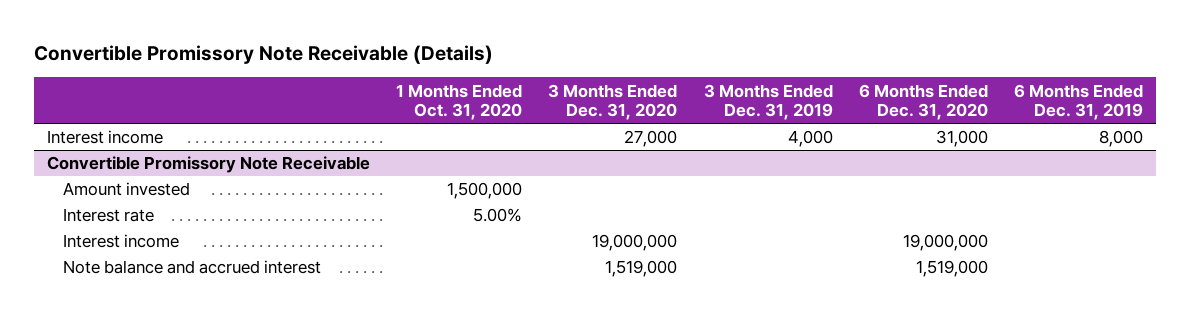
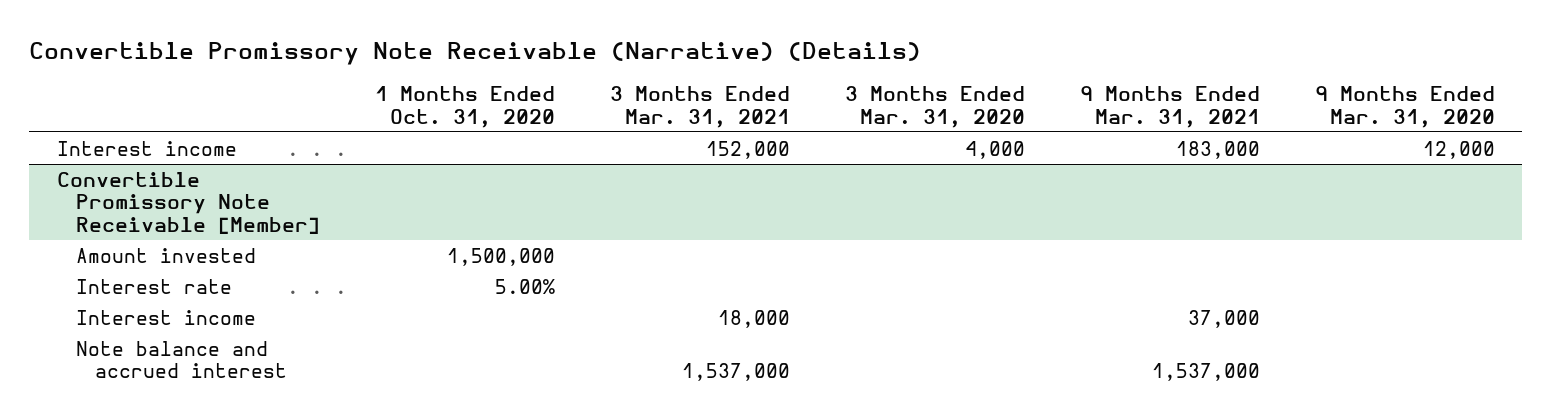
- Convertible Promissory Note Receivable (Details)
+ Convertible Promissory Note Receivable (Narrative) (Details)
- | 1 Months Ended Oct. 31, 2020 | 3 Months Ended Dec. 31, 2020 | 3 Months Ended Dec. 31, 2019 | 6 Months Ended Dec. 31, 2020 | 6 Months Ended Dec. 31, 2019
+ | 1 Months Ended Oct. 31, 2020 | 3 Months Ended Mar. 31, 2021 | 3 Months Ended Mar. 31, 2020 | 9 Months Ended Mar. 31, 2021 | 9 Months Ended Mar. 31, 2020
- Convertible Promissory Note Receivable
+ Convertible Promissory Note Receivable [Member]

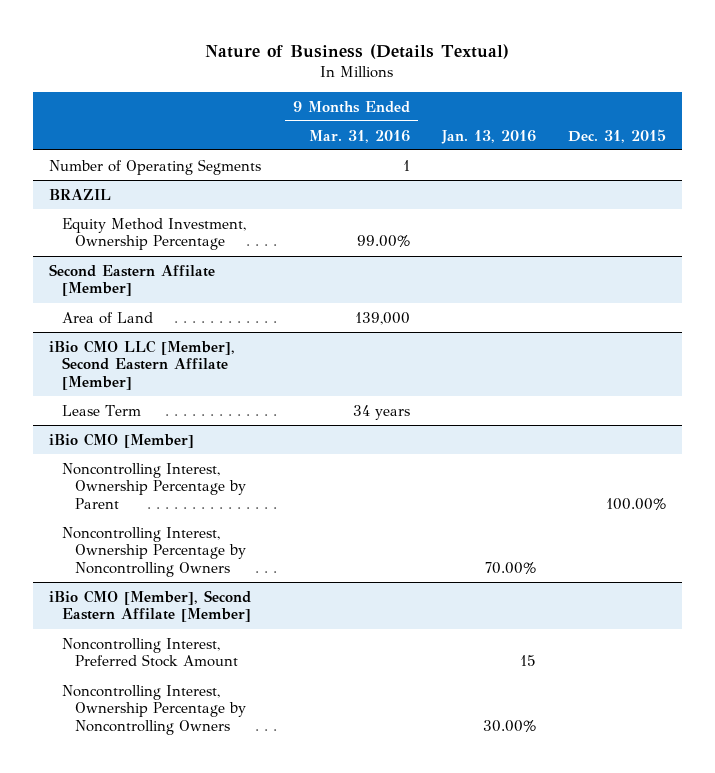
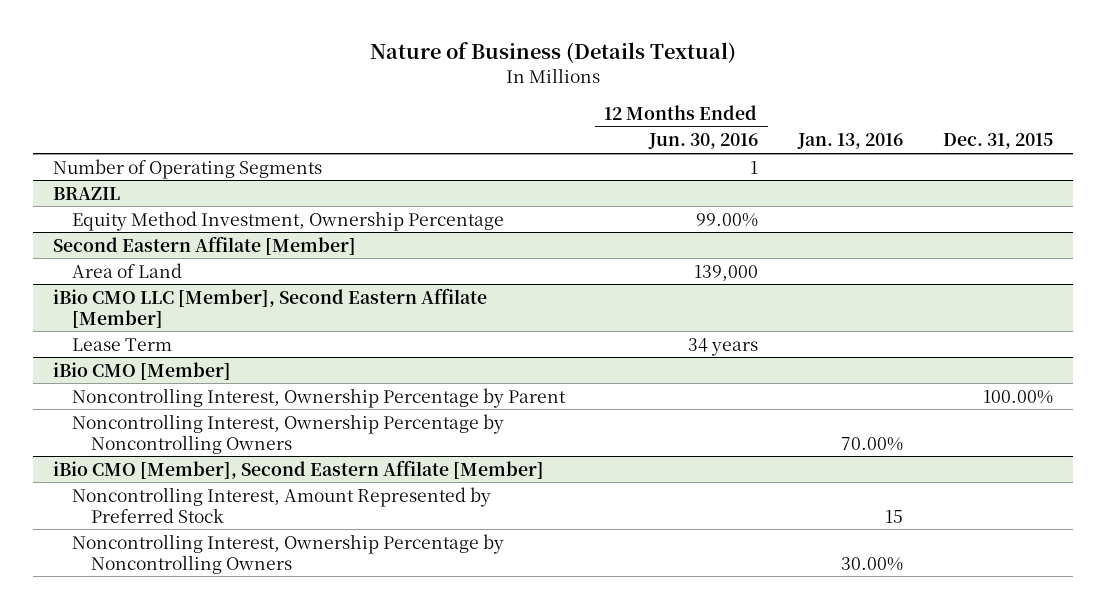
- | 9 Months Ended Mar. 31, 2016 | Jan. 13, 2016 | Dec. 31, 2015
+ | 12 Months Ended Jun. 30, 2016 | Jan. 13, 2016 | Dec. 31, 2015
@ iBio CMO [Member], Second Eastern Affilate [Member]
- Noncontrolling Interest, Preferred Stock Amount | | 15 |
+ Noncontrolling Interest, Amount Represented by Preferred Stock | | 15 |

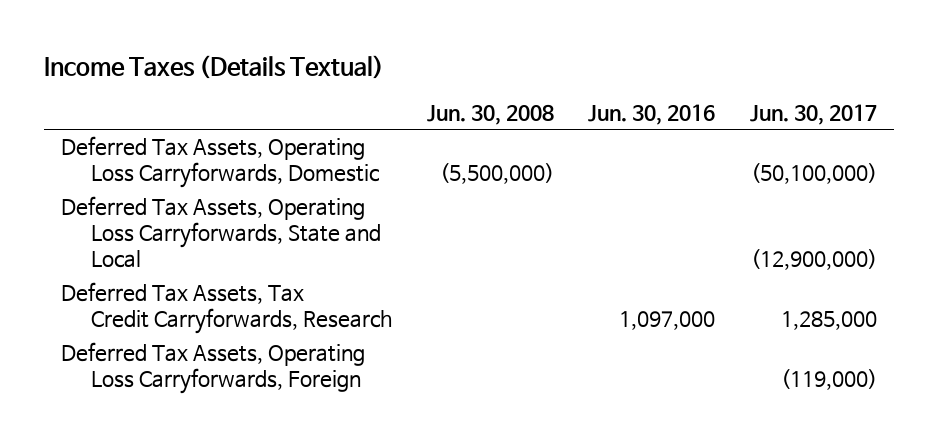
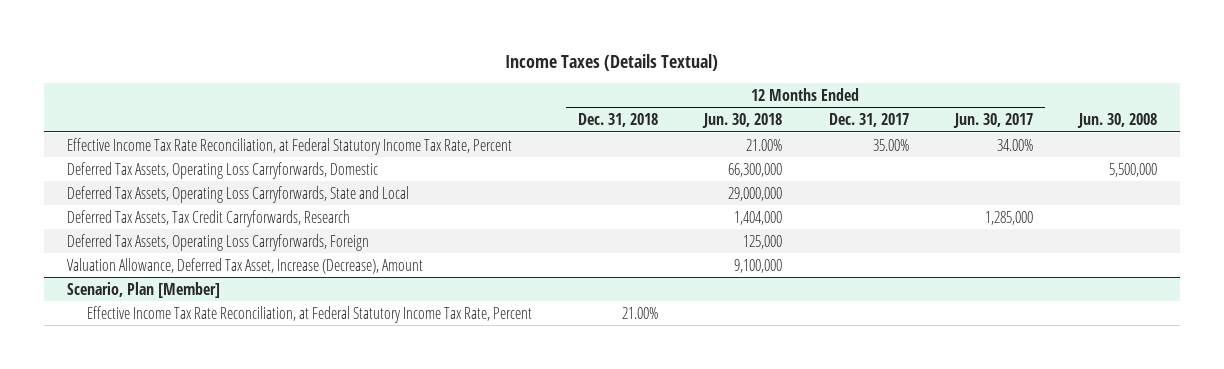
- | Jun. 30, 2008 | Jun. 30, 2016 | Jun. 30, 2017
+ | 12 Months Ended Dec. 31, 2018 | 12 Months Ended Jun. 30, 2018 | 12 Months Ended Dec. 31, 2017 | 12 Months Ended Jun. 30, 2017 | Jun. 30, 2008
- Deferred Tax Assets, Operating Loss Carryforwards, Domestic | (5,500,000) | | (50,100,000)
+ Effective Income Tax Rate Reconciliation, at Federal Statutory Income Tax Rate, Percent | | 21.00% | 35.00% | 34.00% |
+ Deferred Tax Assets, Operating Loss Carryforwards, Domestic | | 66,300,000 | | | 5,500,000
+ Valuation Allowance, Deferred Tax Asset, Increase (Decrease), Amount | | 9,100,000 | | |
+ Scenario, Plan [Member]
+ Effective Income Tax Rate Reconciliation, at Federal Statutory Income Tax Rate, Percent | 21.00% | | | |

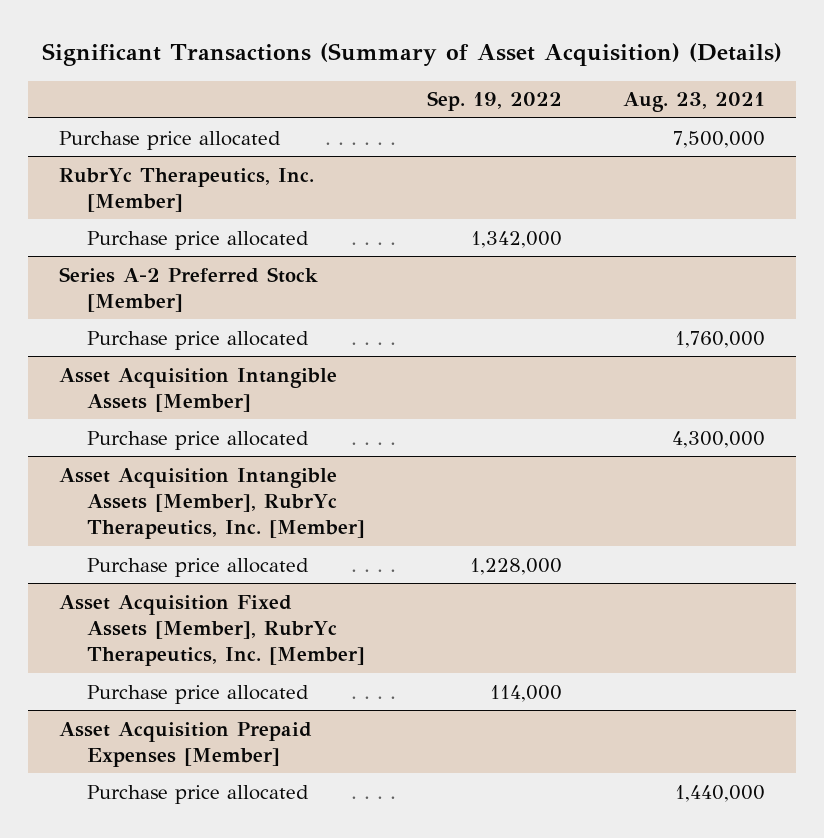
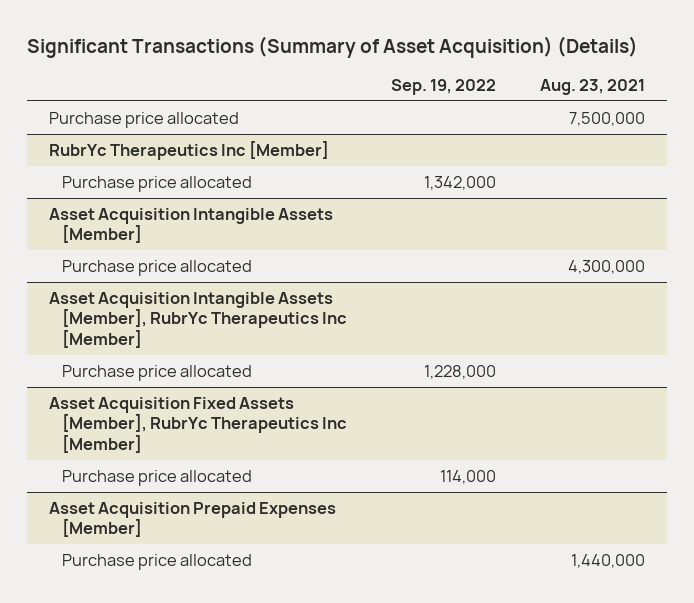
- RubrYc Therapeutics, Inc. [Member]
+ RubrYc Therapeutics Inc [Member]
- Series A-2 Preferred Stock [Member]
- Purchase price allocated | | 1,760,000
- Asset Acquisition Intangible Assets [Member], RubrYc Therapeutics, Inc. [Member]
+ Asset Acquisition Intangible Assets [Member], RubrYc Therapeutics Inc [Member]
- Asset Acquisition Fixed Assets [Member], RubrYc Therapeutics, Inc. [Member]
+ Asset Acquisition Fixed Assets [Member], RubrYc Therapeutics Inc [Member]

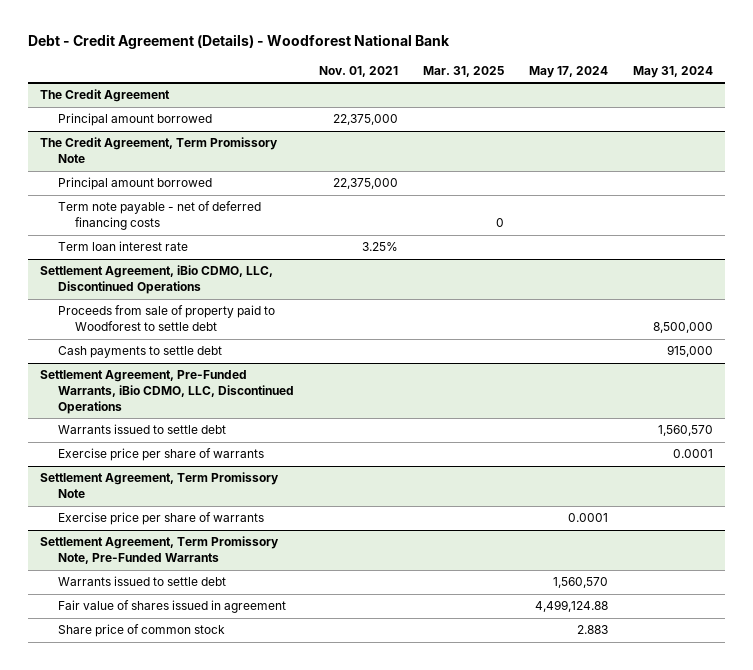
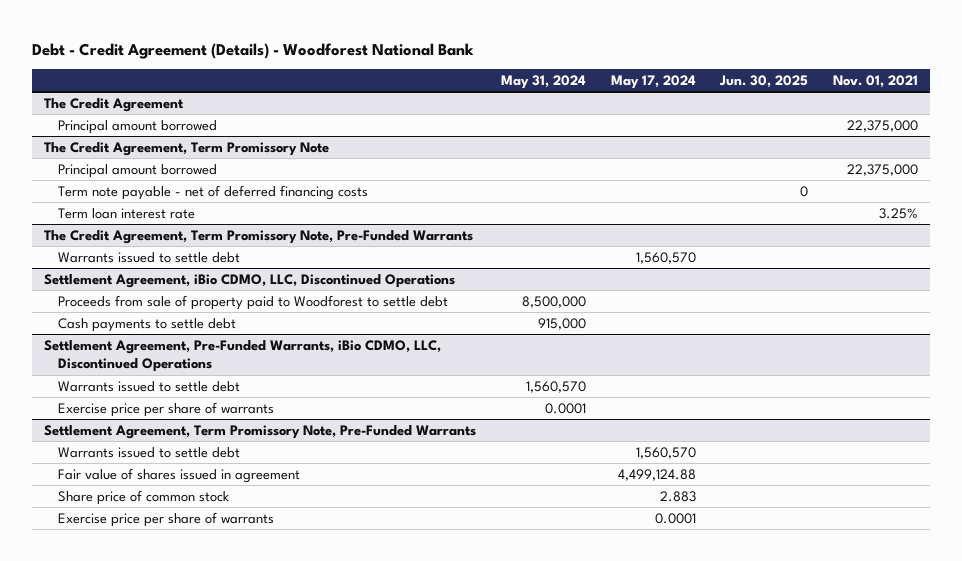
- | Nov. 01, 2021 | Mar. 31, 2025 | May 17, 2024 | May 31, 2024
+ | May 31, 2024 | May 17, 2024 | Jun. 30, 2025 | Nov. 01, 2021
+ The Credit Agreement, Term Promissory Note, Pre-Funded Warrants
+ Warrants issued to settle debt | | 1,560,570 | |
- Settlement Agreement, Term Promissory Note
- Exercise price per share of warrants | | | 0.0001 |
@ Settlement Agreement, Term Promissory Note, Pre-Funded Warrants
+ Exercise price per share of warrants | | 0.0001 | |

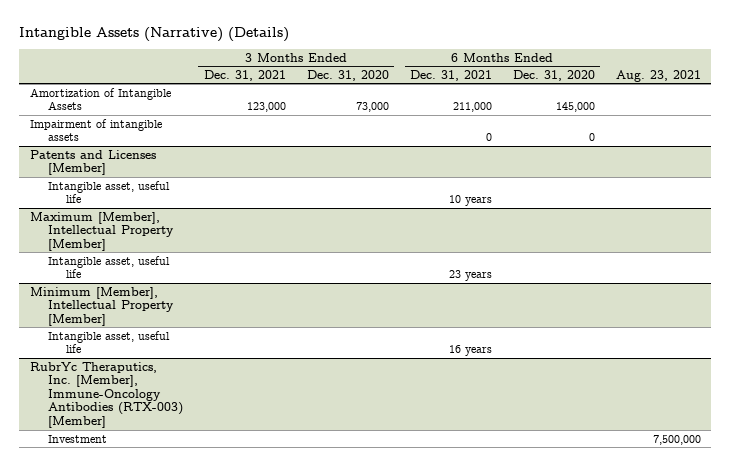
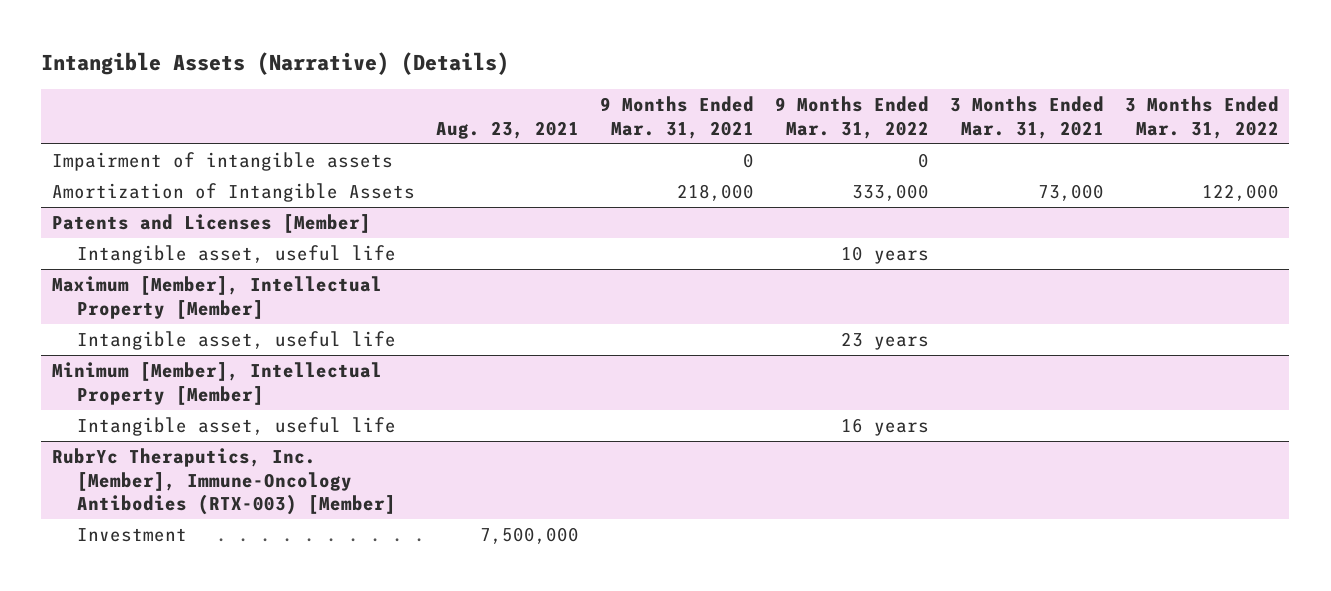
- | 3 Months Ended Dec. 31, 2021 | 3 Months Ended Dec. 31, 2020 | 6 Months Ended Dec. 31, 2021 | 6 Months Ended Dec. 31, 2020 | Aug. 23, 2021
+ | Aug. 23, 2021 | 9 Months Ended Mar. 31, 2021 | 9 Months Ended Mar. 31, 2022 | 3 Months Ended Mar. 31, 2021 | 3 Months Ended Mar. 31, 2022
moved down: Amortization of Intangible Assets | | 218,000 | 333,000 | 73,000 | 122,000

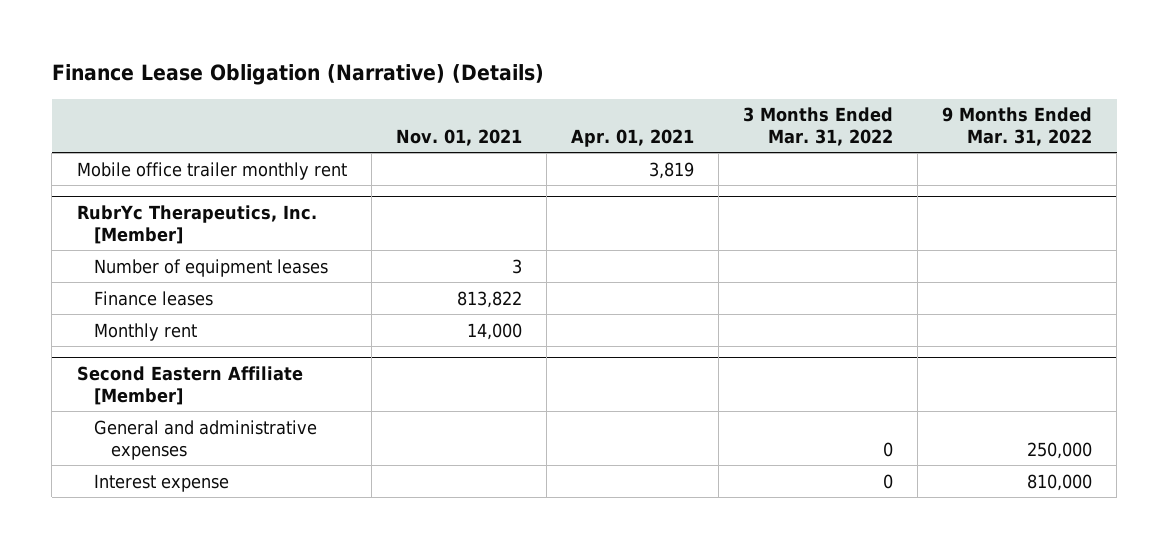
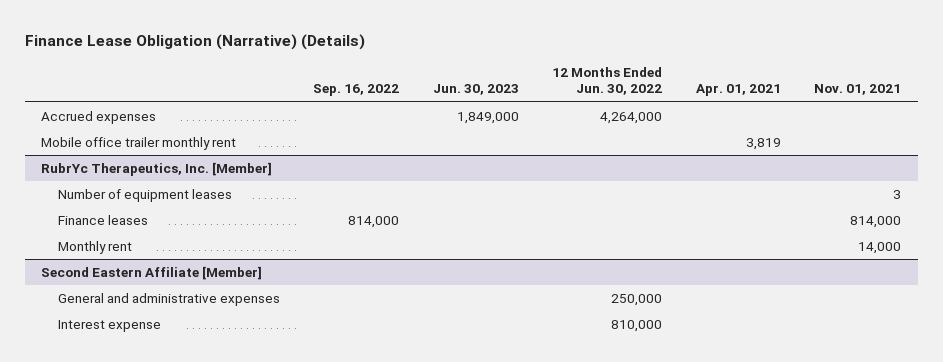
- | Nov. 01, 2021 | Apr. 01, 2021 | 3 Months Ended Mar. 31, 2022 | 9 Months Ended Mar. 31, 2022
+ | Sep. 16, 2022 | Jun. 30, 2023 | 12 Months Ended Jun. 30, 2022 | Apr. 01, 2021 | Nov. 01, 2021
+ Accrued expenses | | 1,849,000 | 4,264,000 | |
@ RubrYc Therapeutics, Inc. [Member]
- Finance leases | 813,822 | | |
+ Finance leases | 814,000 | | | | 814,000

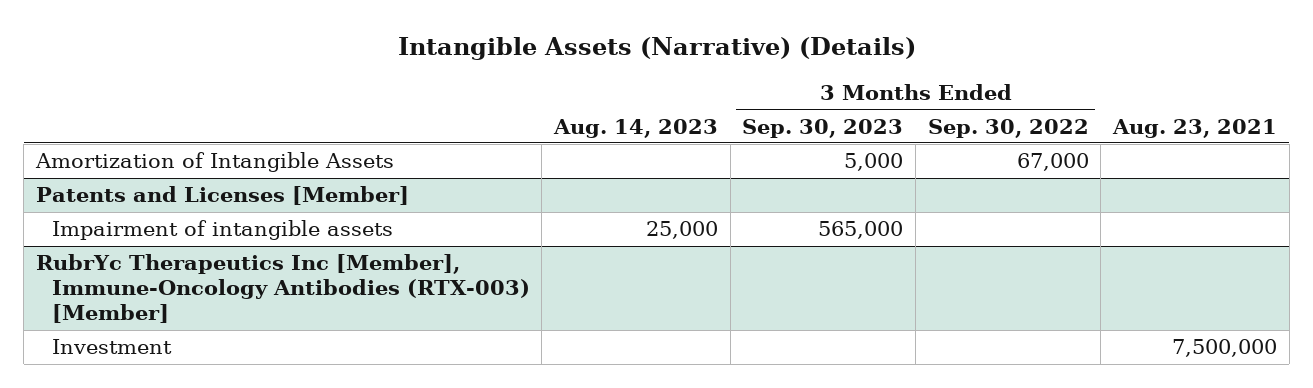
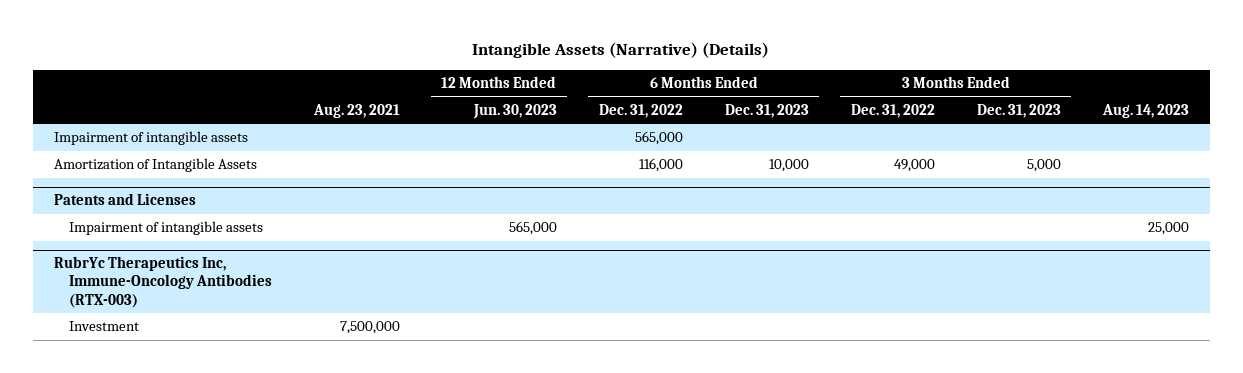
- | Aug. 14, 2023 | 3 Months Ended Sep. 30, 2023 | 3 Months Ended Sep. 30, 2022 | Aug. 23, 2021
+ | Aug. 23, 2021 | 12 Months Ended Jun. 30, 2023 | 6 Months Ended Dec. 31, 2022 | 6 Months Ended Dec. 31, 2023 | 3 Months Ended Dec. 31, 2022 | 3 Months Ended Dec. 31, 2023 | Aug. 14, 2023
+ Impairment of intangible assets | | | 565,000 | | | |
- Patents and Licenses [Member]
+ Patents and Licenses
- RubrYc Therapeutics Inc [Member], Immune-Oncology Antibodies (RTX-003) [Member]
+ RubrYc Therapeutics Inc, Immune-Oncology Antibodies (RTX-003)

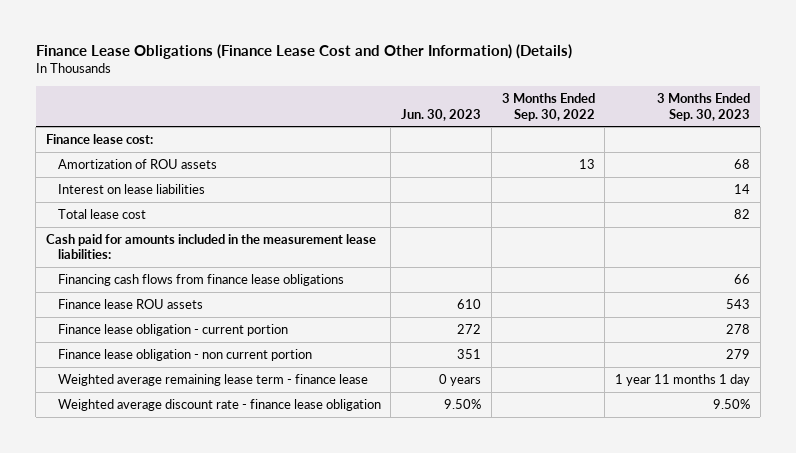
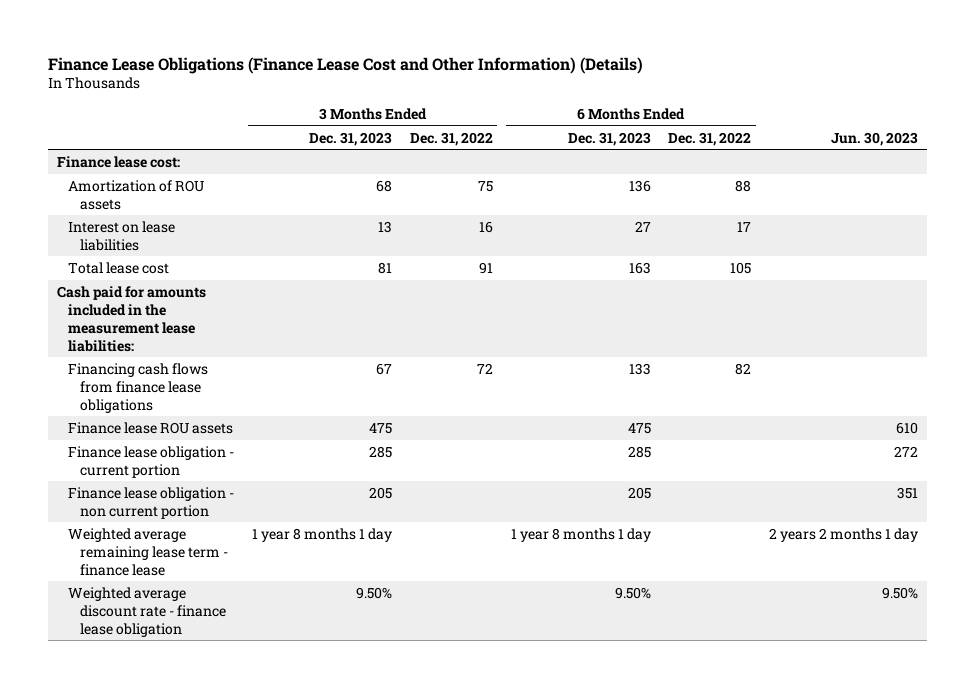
- | Jun. 30, 2023 | 3 Months Ended Sep. 30, 2022 | 3 Months Ended Sep. 30, 2023
+ | 3 Months Ended Dec. 31, 2023 | 3 Months Ended Dec. 31, 2022 | 6 Months Ended Dec. 31, 2023 | 6 Months Ended Dec. 31, 2022 | Jun. 30, 2023
- Weighted average remaining lease term - finance lease | 0 years | | 1 year 11 months 1 day
+ Weighted average remaining lease term - finance lease | 1 year 8 months 1 day | | 1 year 8 months 1 day | | 2 years 2 months 1 day

